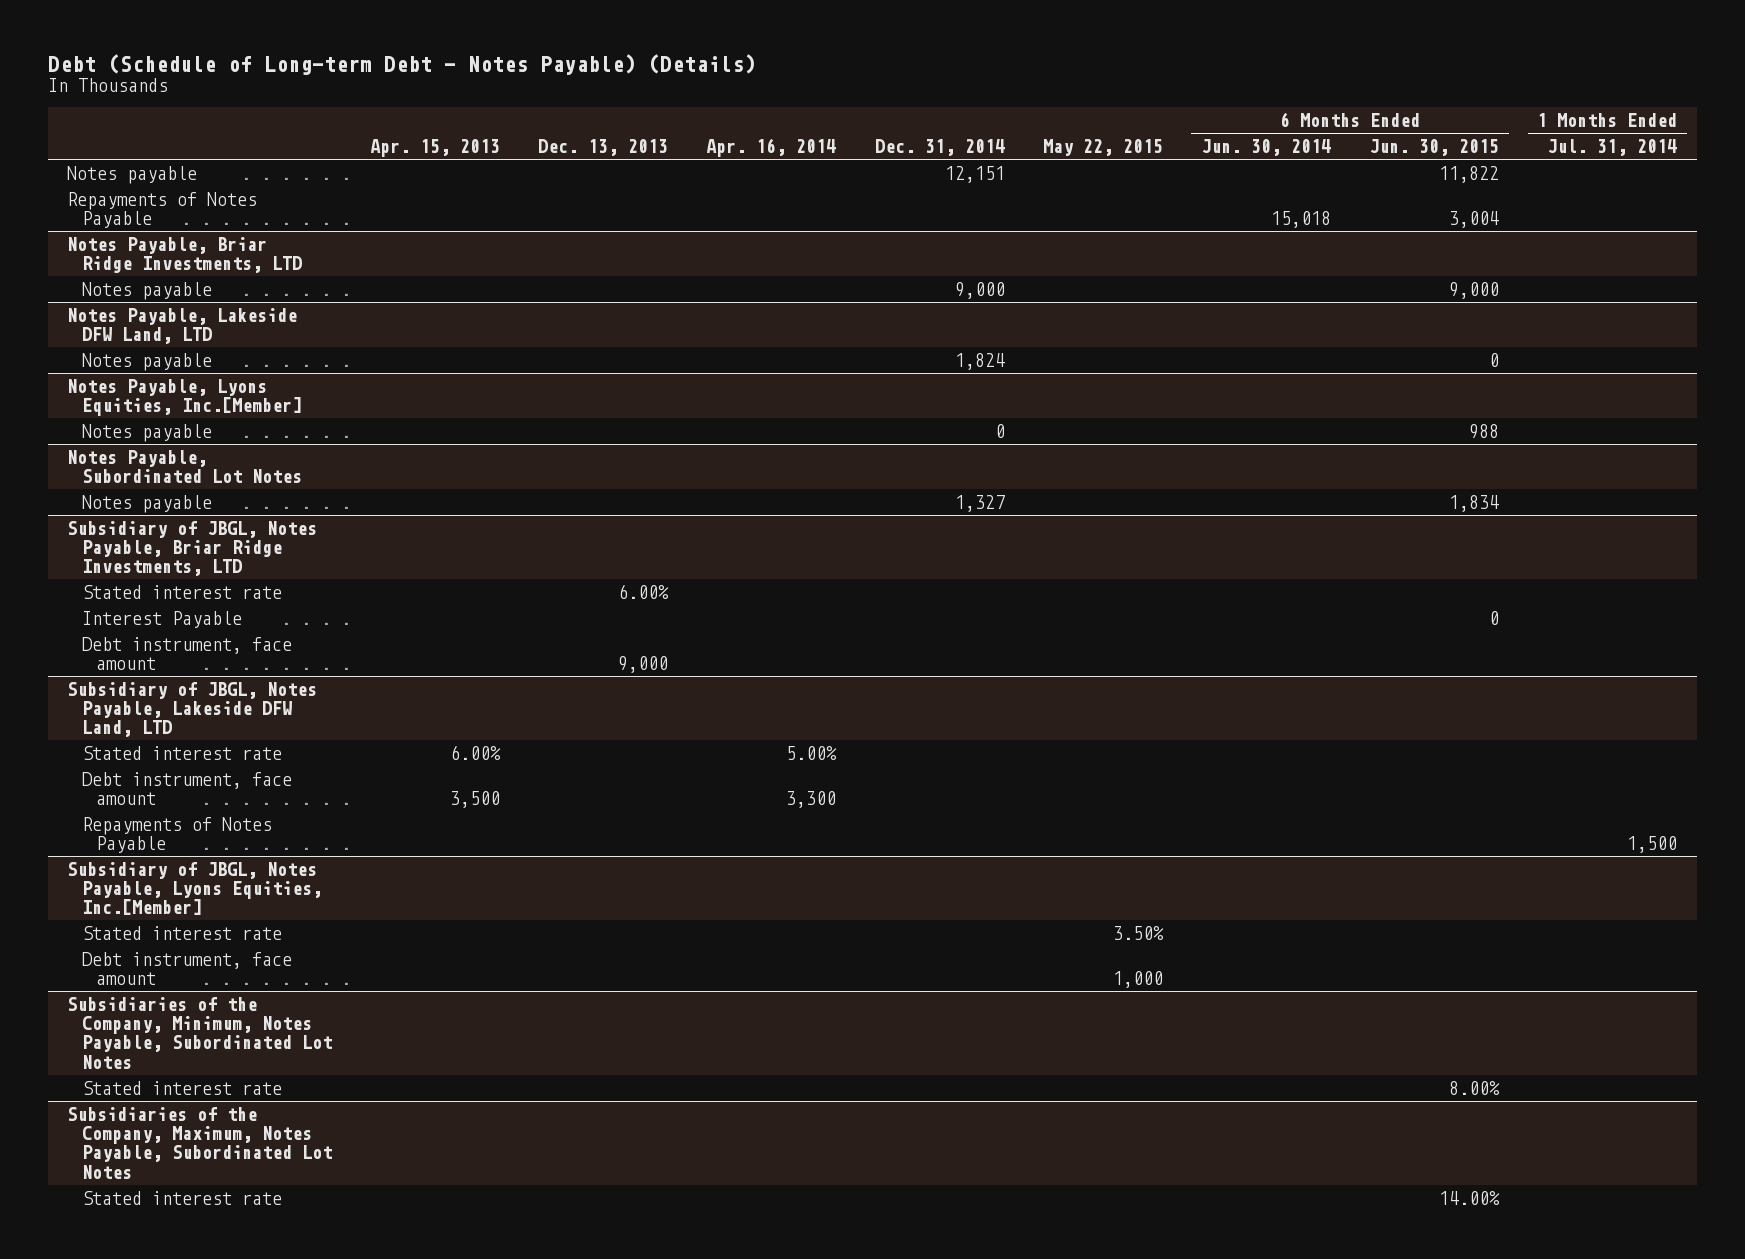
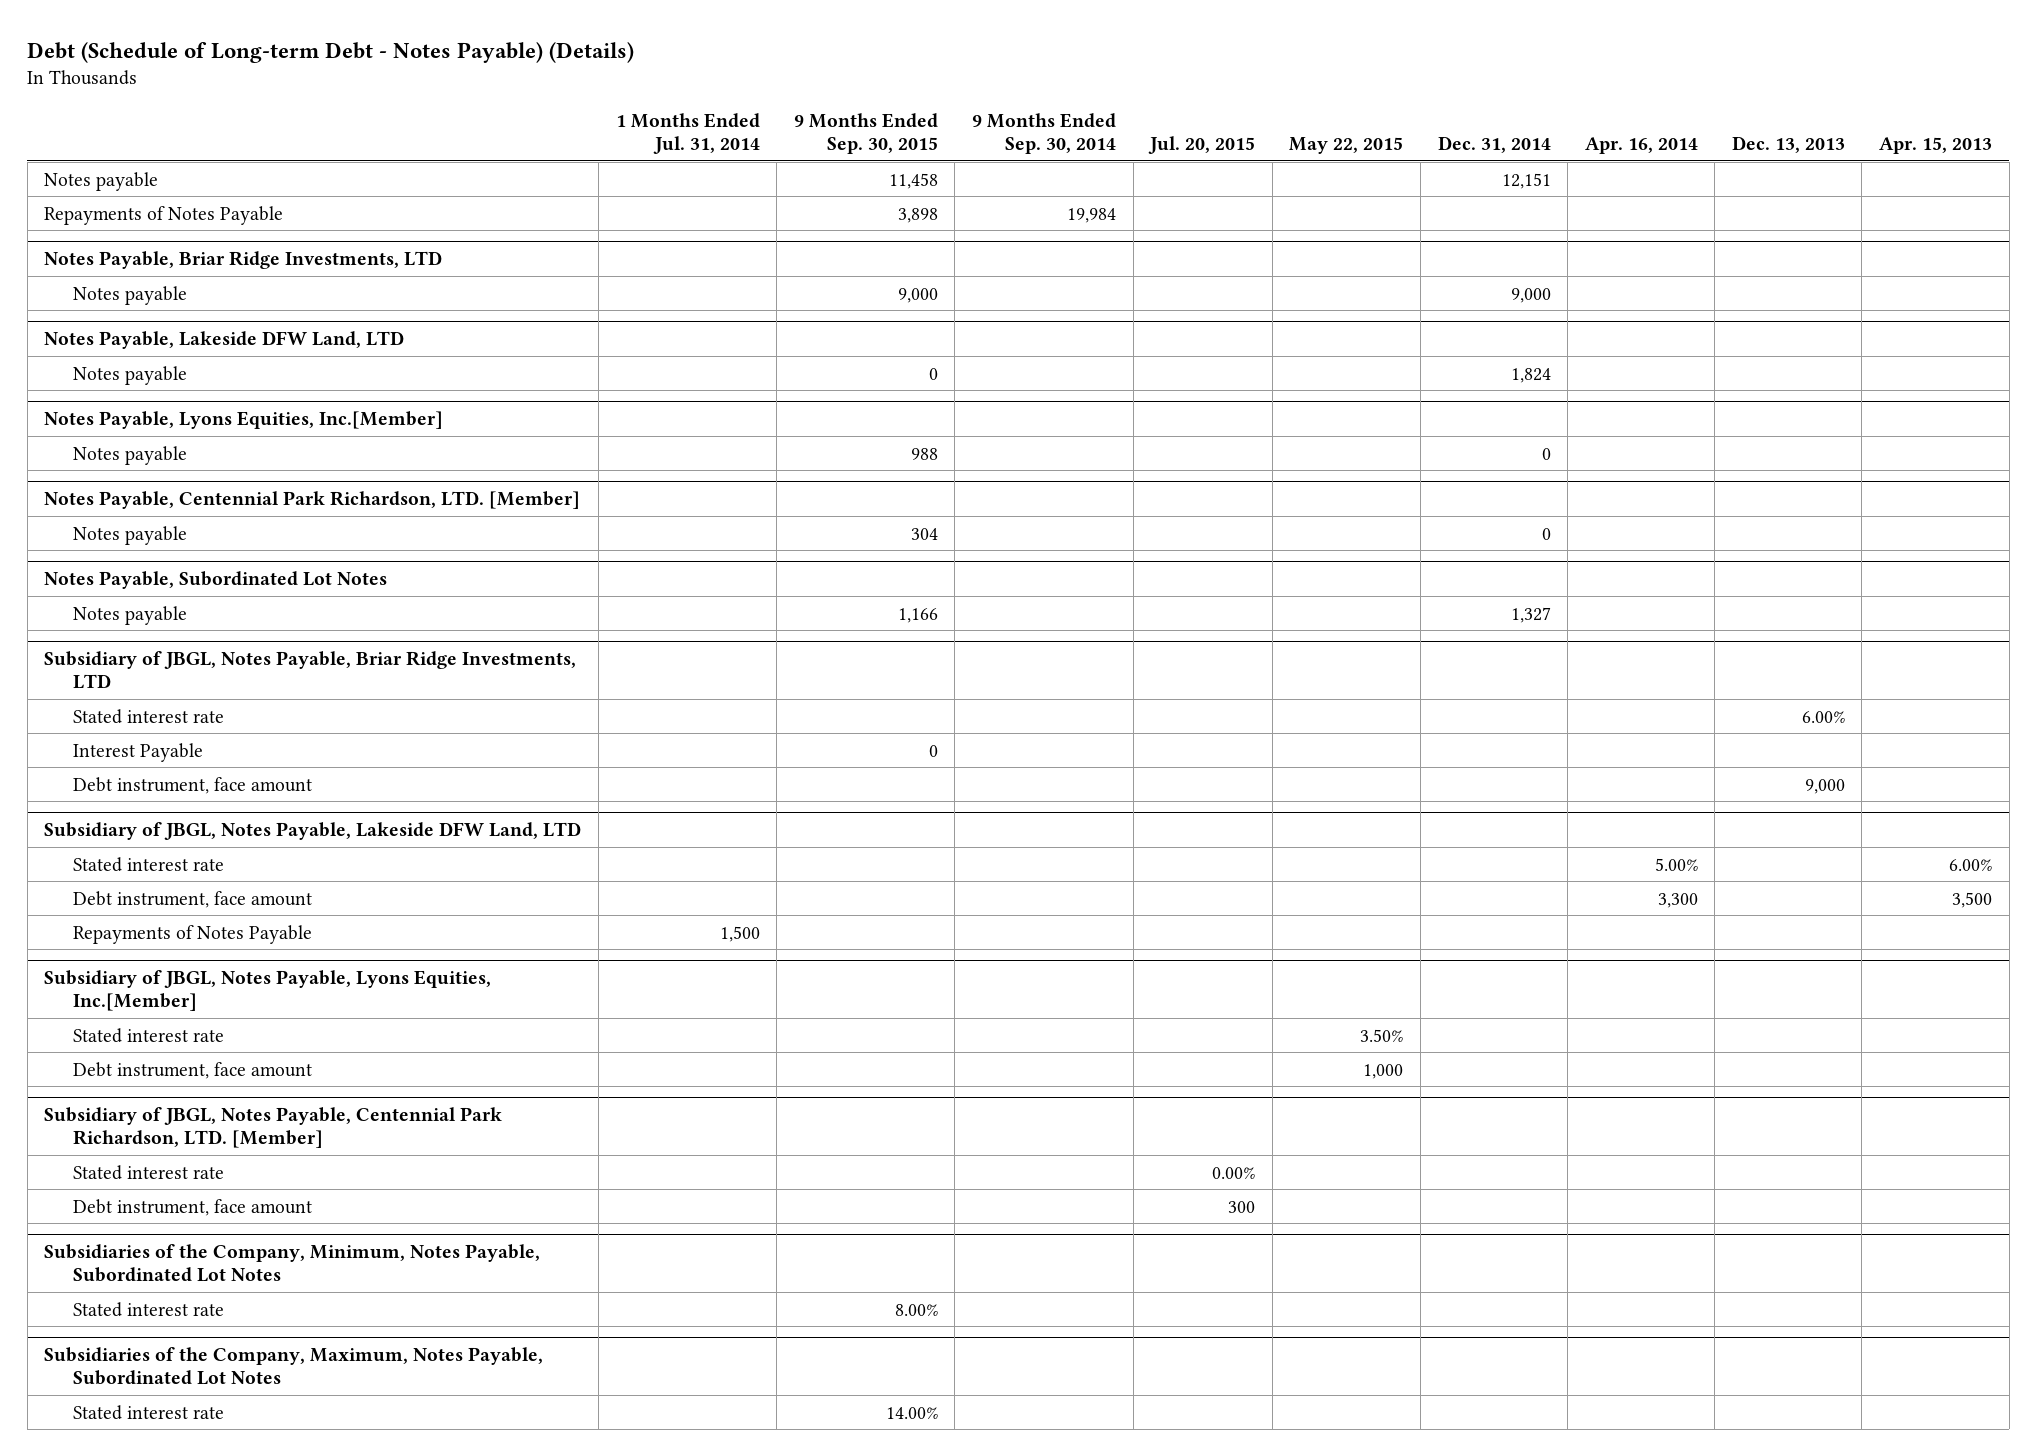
- | Apr. 15, 2013 | Dec. 13, 2013 | Apr. 16, 2014 | Dec. 31, 2014 | May 22, 2015 | 6 Months Ended Jun. 30, 2014 | 6 Months Ended Jun. 30, 2015 | 1 Months Ended Jul. 31, 2014
+ | 1 Months Ended Jul. 31, 2014 | 9 Months Ended Sep. 30, 2015 | 9 Months Ended Sep. 30, 2014 | Jul. 20, 2015 | May 22, 2015 | Dec. 31, 2014 | Apr. 16, 2014 | Dec. 13, 2013 | Apr. 15, 2013
+ Notes Payable, Centennial Park Richardson, LTD. [Member]
+ Notes payable | | 304 | | | | 0 | | |
+ Subsidiary of JBGL, Notes Payable, Centennial Park Richardson, LTD. [Member]
+ Stated interest rate | | | | 0.00% | | | | |
+ Debt instrument, face amount | | | | 300 | | | | |

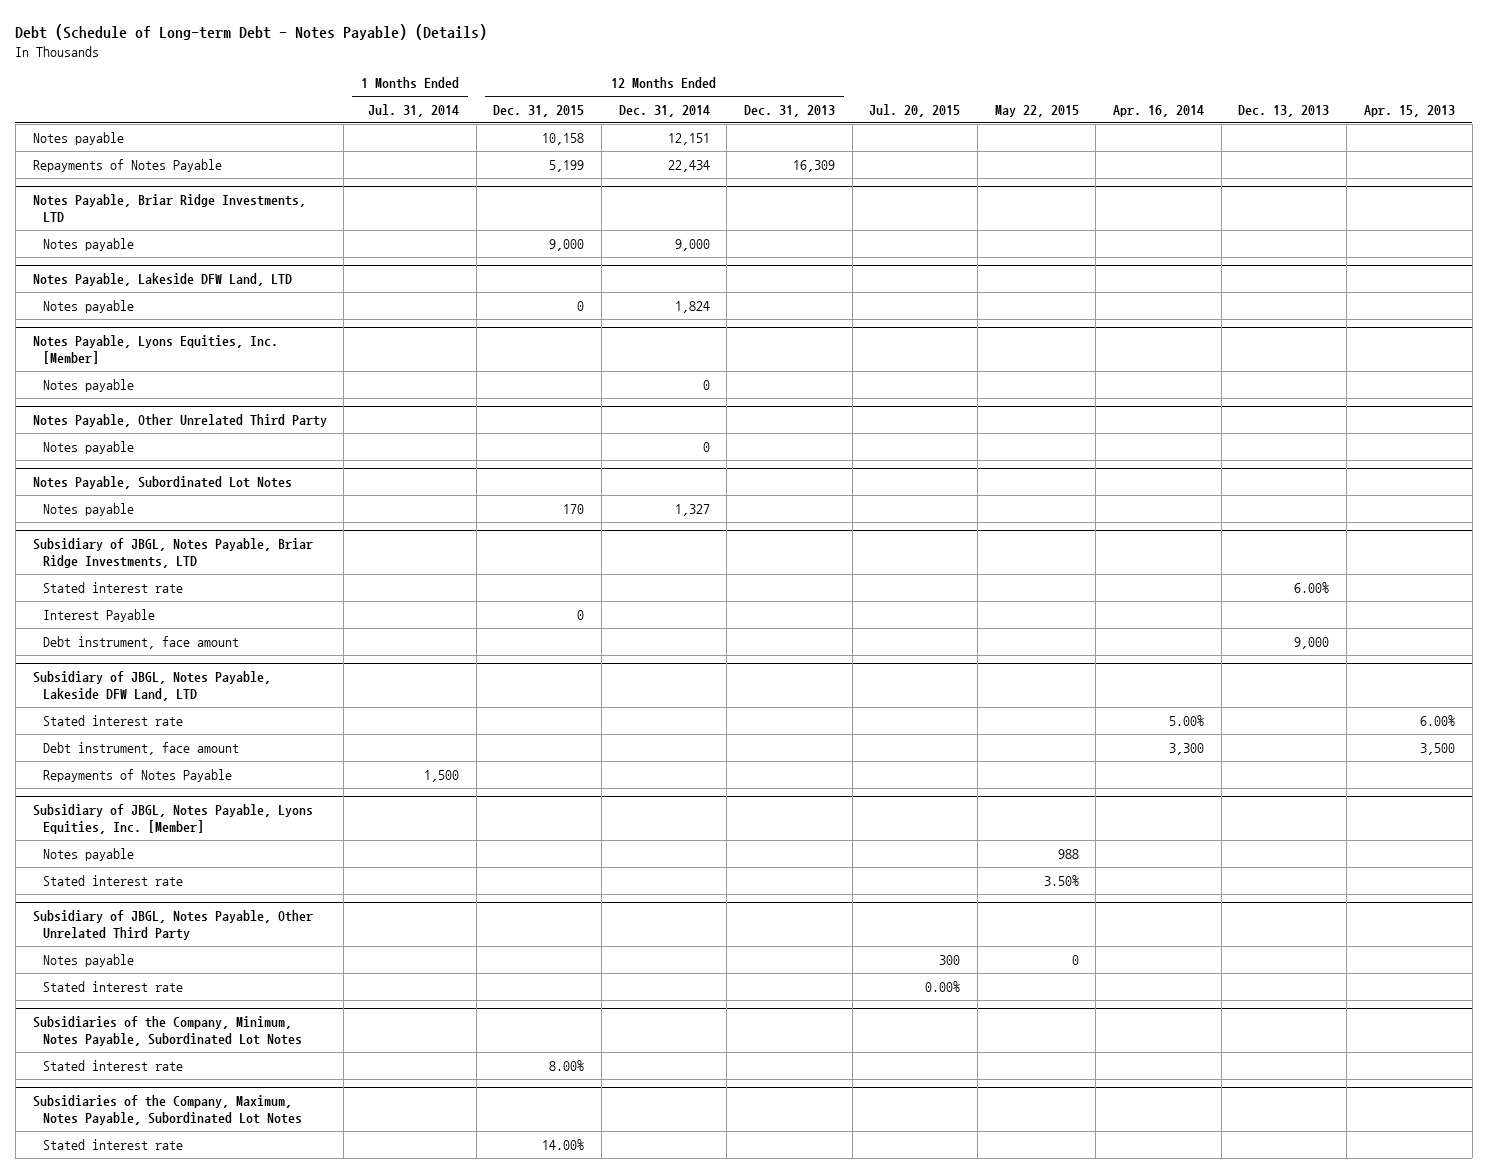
- | 1 Months Ended Jul. 31, 2014 | 9 Months Ended Sep. 30, 2015 | 9 Months Ended Sep. 30, 2014 | Jul. 20, 2015 | May 22, 2015 | Dec. 31, 2014 | Apr. 16, 2014 | Dec. 13, 2013 | Apr. 15, 2013
+ | 1 Months Ended Jul. 31, 2014 | 12 Months Ended Dec. 31, 2015 | 12 Months Ended Dec. 31, 2014 | 12 Months Ended Dec. 31, 2013 | Jul. 20, 2015 | May 22, 2015 | Apr. 16, 2014 | Dec. 13, 2013 | Apr. 15, 2013
- Notes Payable, Lyons Equities, Inc.[Member]
+ Notes Payable, Lyons Equities, Inc. [Member]
- Notes Payable, Centennial Park Richardson, LTD. [Member]
- Notes payable | | 304 | | | | 0 | | |
+ Notes Payable, Other Unrelated Third Party
+ Notes payable | | | 0 | | | | | |
- Subsidiary of JBGL, Notes Payable, Lyons Equities, Inc.[Member]
+ Subsidiary of JBGL, Notes Payable, Lyons Equities, Inc. [Member]
+ Notes payable | | | | | | 988 | | |
- Debt instrument, face amount | | | | | 1,000 | | | |
- Subsidiary of JBGL, Notes Payable, Centennial Park Richardson, LTD. [Member]
- Stated interest rate | | | | 0.00% | | | | |
- Debt instrument, face amount | | | | 300 | | | | |
+ Subsidiary of JBGL, Notes Payable, Other Unrelated Third Party
+ Notes payable | | | | | 300 | 0 | | |
+ Stated interest rate | | | | | 0.00% | | | |

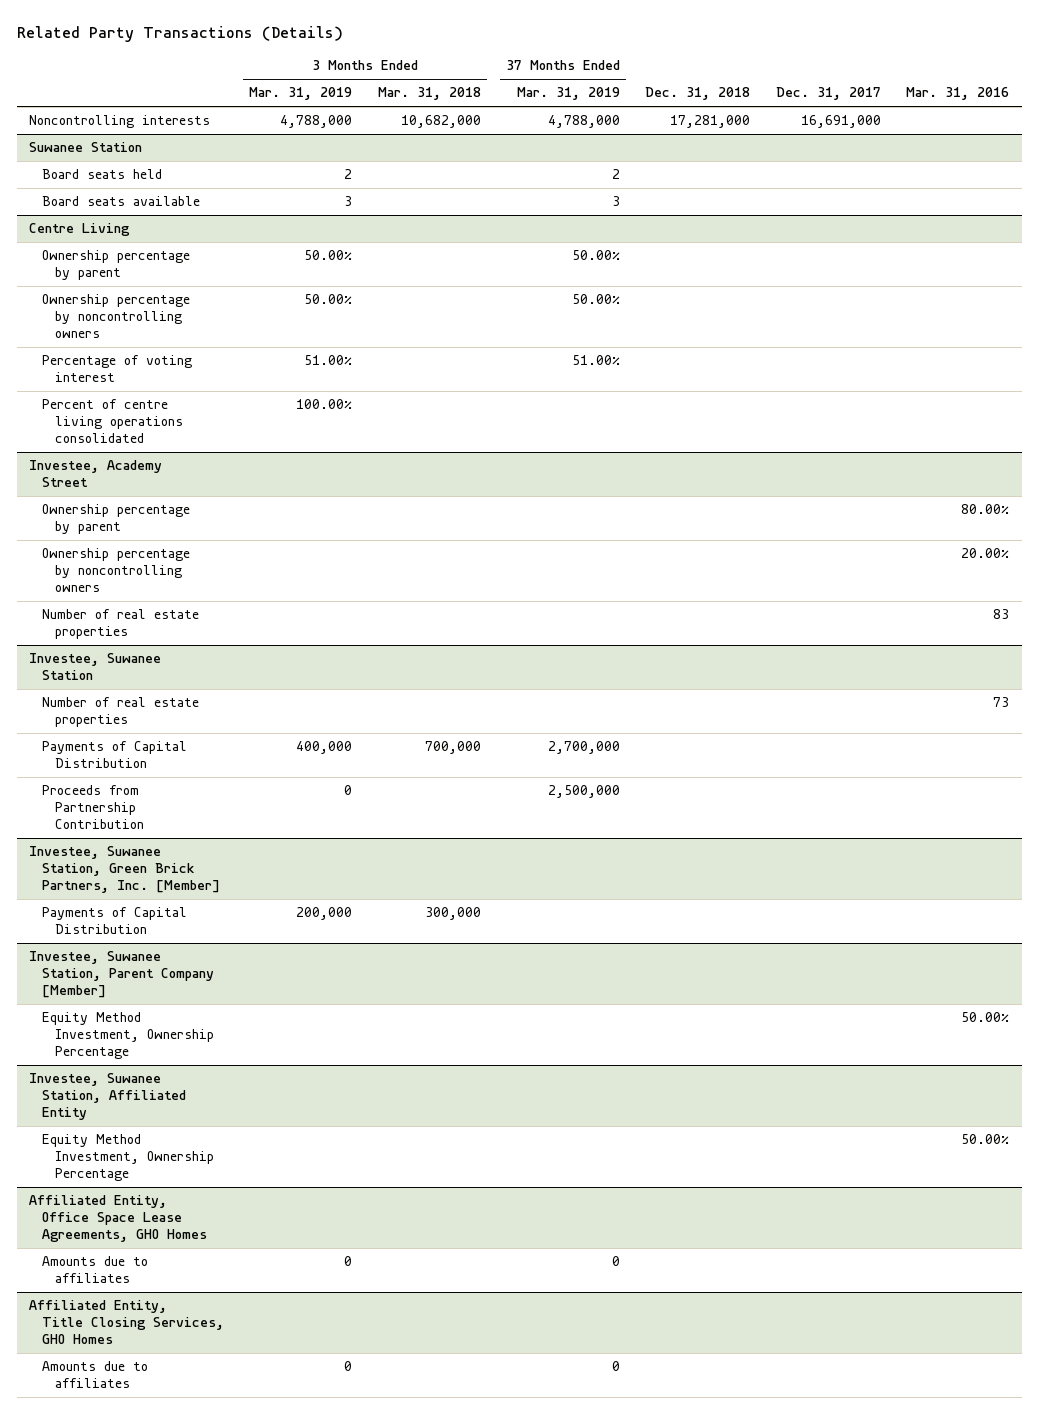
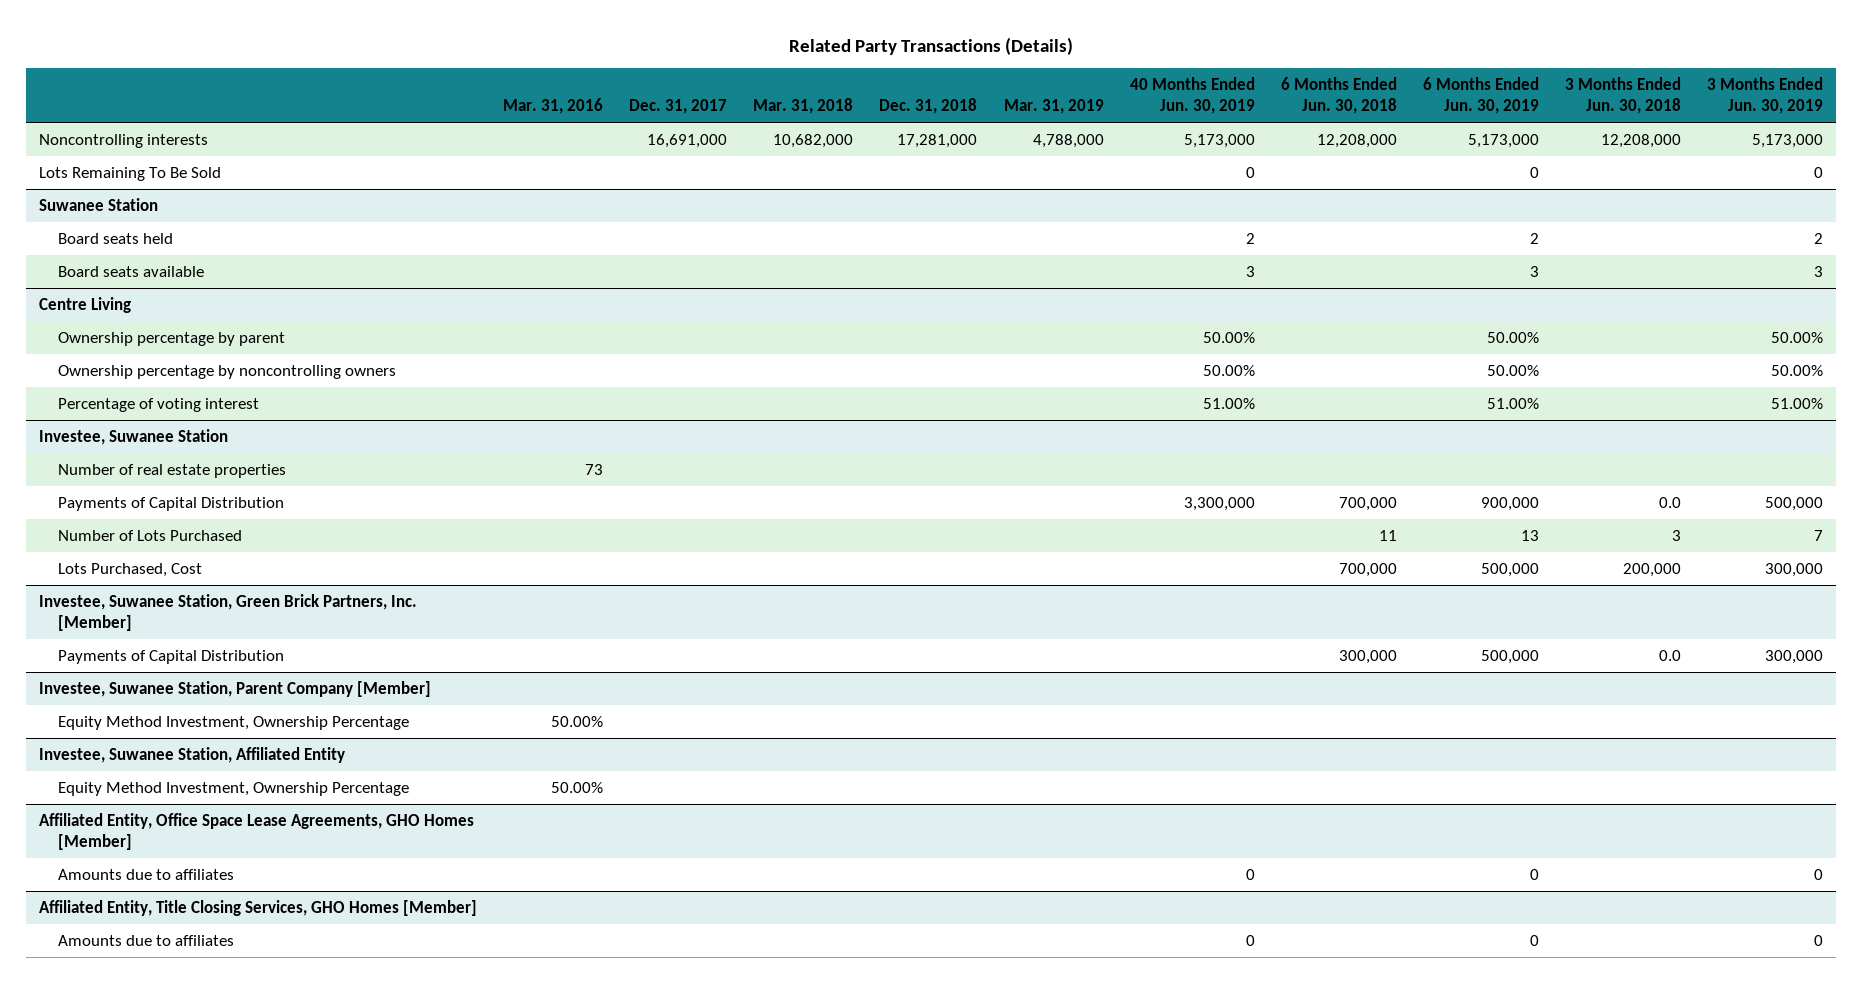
- | 3 Months Ended Mar. 31, 2019 | 3 Months Ended Mar. 31, 2018 | 37 Months Ended Mar. 31, 2019 | Dec. 31, 2018 | Dec. 31, 2017 | Mar. 31, 2016
+ | Mar. 31, 2016 | Dec. 31, 2017 | Mar. 31, 2018 | Dec. 31, 2018 | Mar. 31, 2019 | 40 Months Ended Jun. 30, 2019 | 6 Months Ended Jun. 30, 2018 | 6 Months Ended Jun. 30, 2019 | 3 Months Ended Jun. 30, 2018 | 3 Months Ended Jun. 30, 2019
+ Lots Remaining To Be Sold | | | | | | 0 | | 0 | | 0
@ Centre Living
- Percent of centre living operations consolidated | 100.00% | | | | |
- Investee, Academy Street
- Ownership percentage by parent | | | | | | 80.00%
- Ownership percentage by noncontrolling owners | | | | | | 20.00%
- Number of real estate properties | | | | | | 83
@ Investee, Suwanee Station
- Proceeds from Partnership Contribution | 0 | | 2,500,000 | | |
+ Number of Lots Purchased | | | | | | | 11 | 13 | 3 | 7
+ Lots Purchased, Cost | | | | | | | 700,000 | 500,000 | 200,000 | 300,000
- Affiliated Entity, Office Space Lease Agreements, GHO Homes
+ Affiliated Entity, Office Space Lease Agreements, GHO Homes [Member]
- Affiliated Entity, Title Closing Services, GHO Homes
+ Affiliated Entity, Title Closing Services, GHO Homes [Member]

